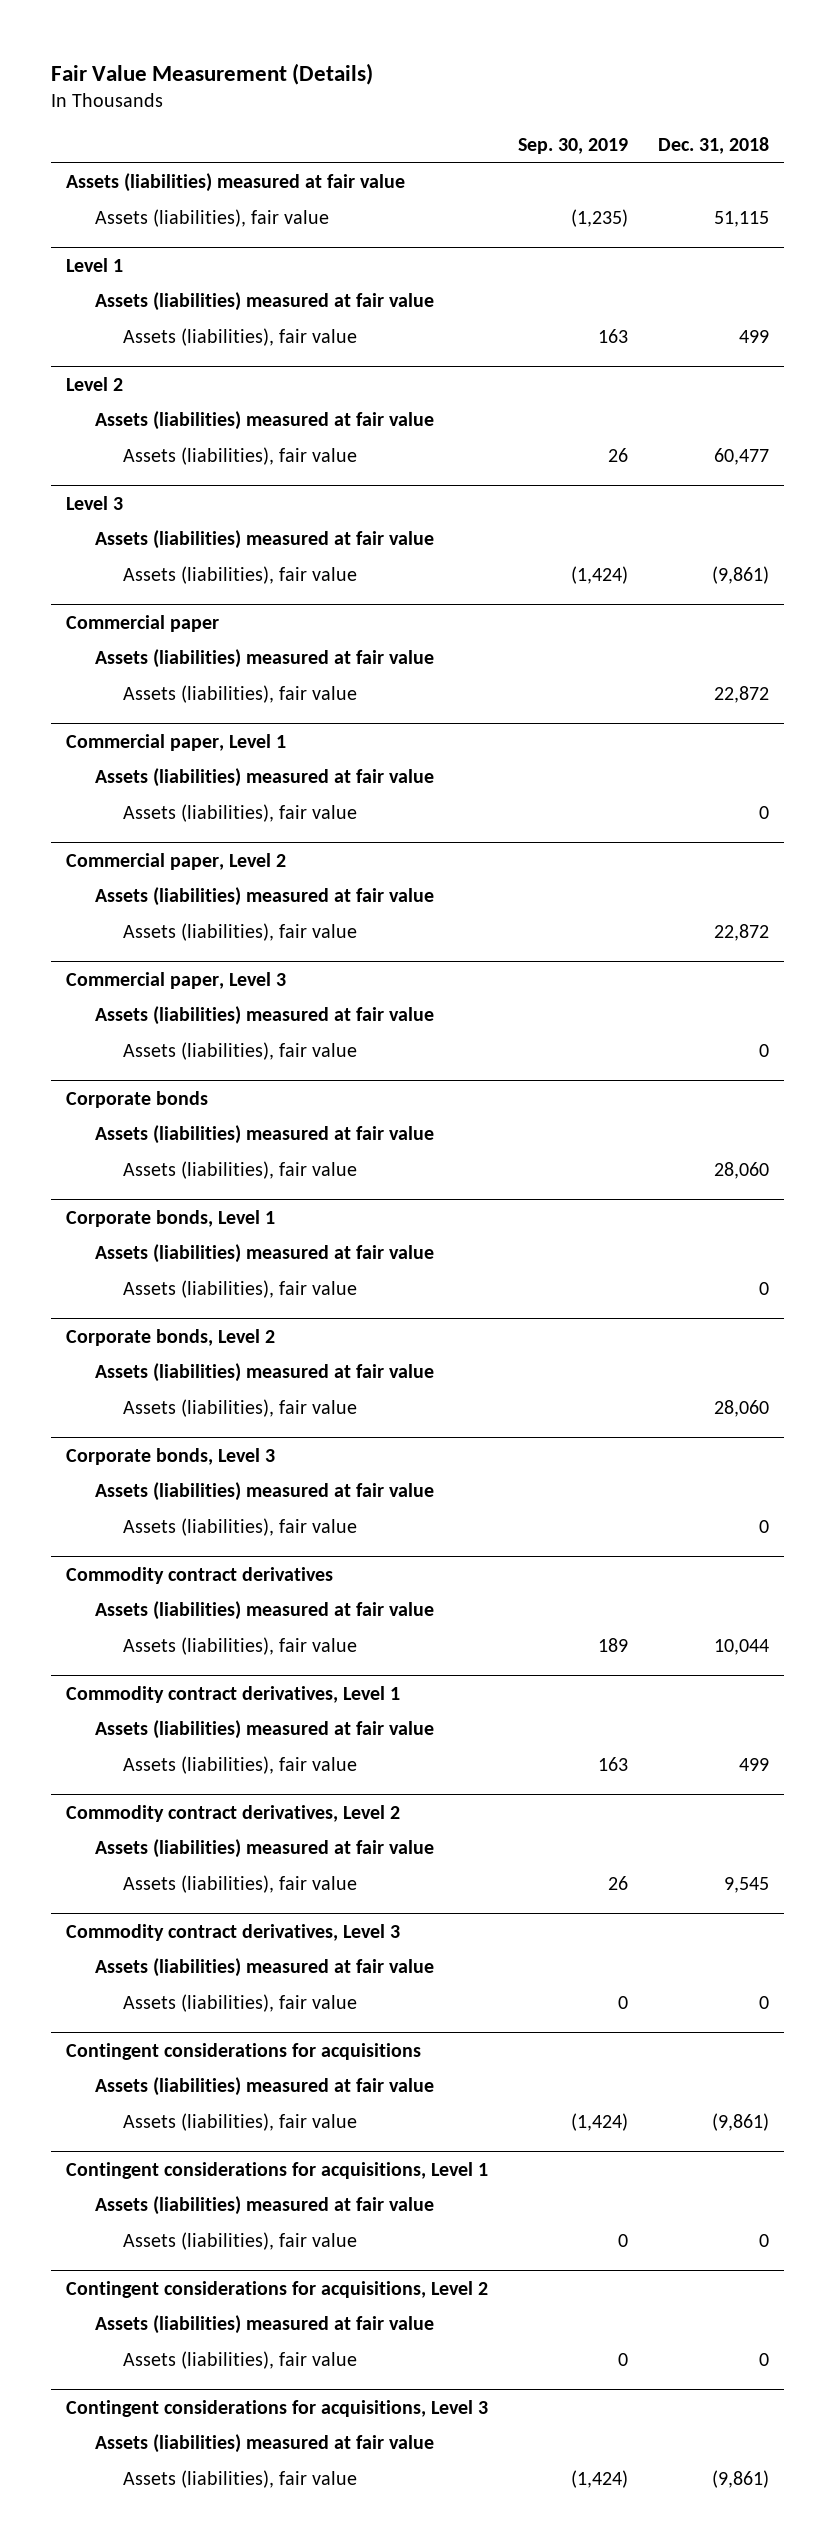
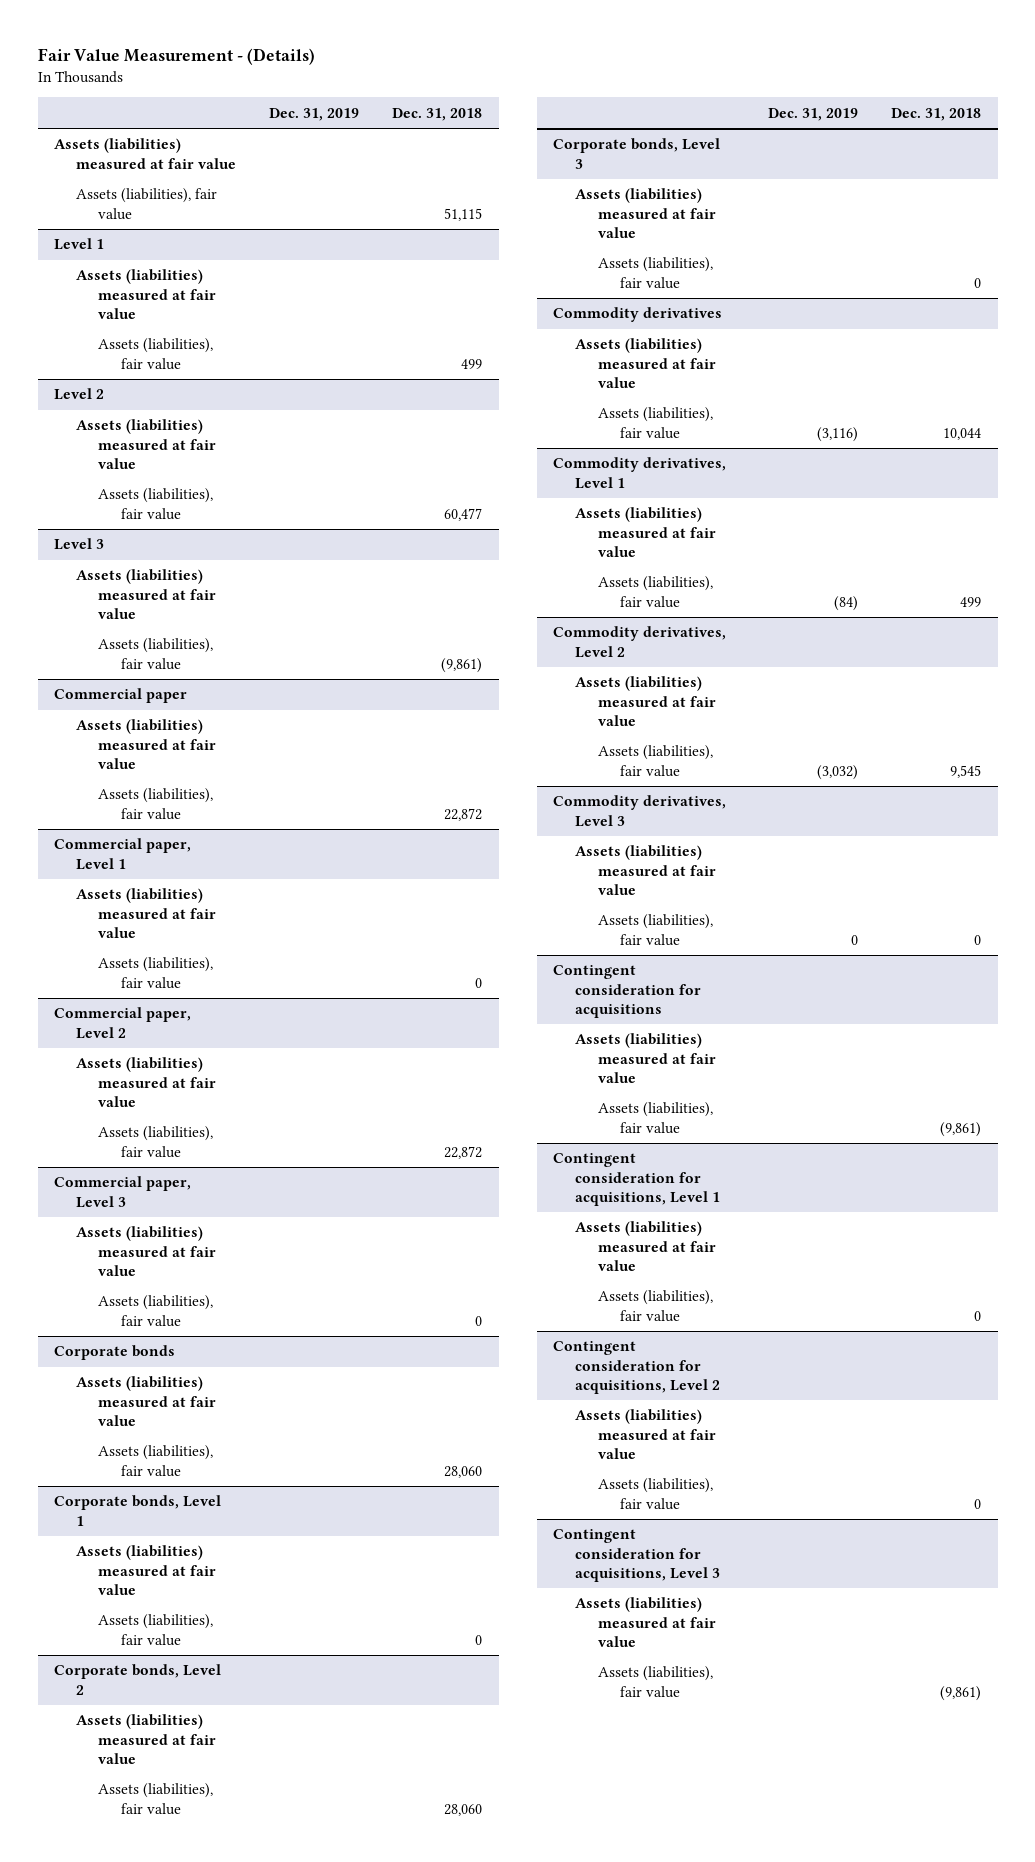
- Fair Value Measurement (Details)
+ Fair Value Measurement - (Details)
- | Sep. 30, 2019 | Dec. 31, 2018
+ | Dec. 31, 2019 | Dec. 31, 2018
- Commodity contract derivatives
+ Commodity derivatives
- Commodity contract derivatives, Level 1
+ Commodity derivatives, Level 1
- Commodity contract derivatives, Level 2
+ Commodity derivatives, Level 2
- Commodity contract derivatives, Level 3
+ Commodity derivatives, Level 3
- Contingent considerations for acquisitions
+ Contingent consideration for acquisitions
- Contingent considerations for acquisitions, Level 1
+ Contingent consideration for acquisitions, Level 1
- Contingent considerations for acquisitions, Level 2
+ Contingent consideration for acquisitions, Level 2
- Contingent considerations for acquisitions, Level 3
+ Contingent consideration for acquisitions, Level 3

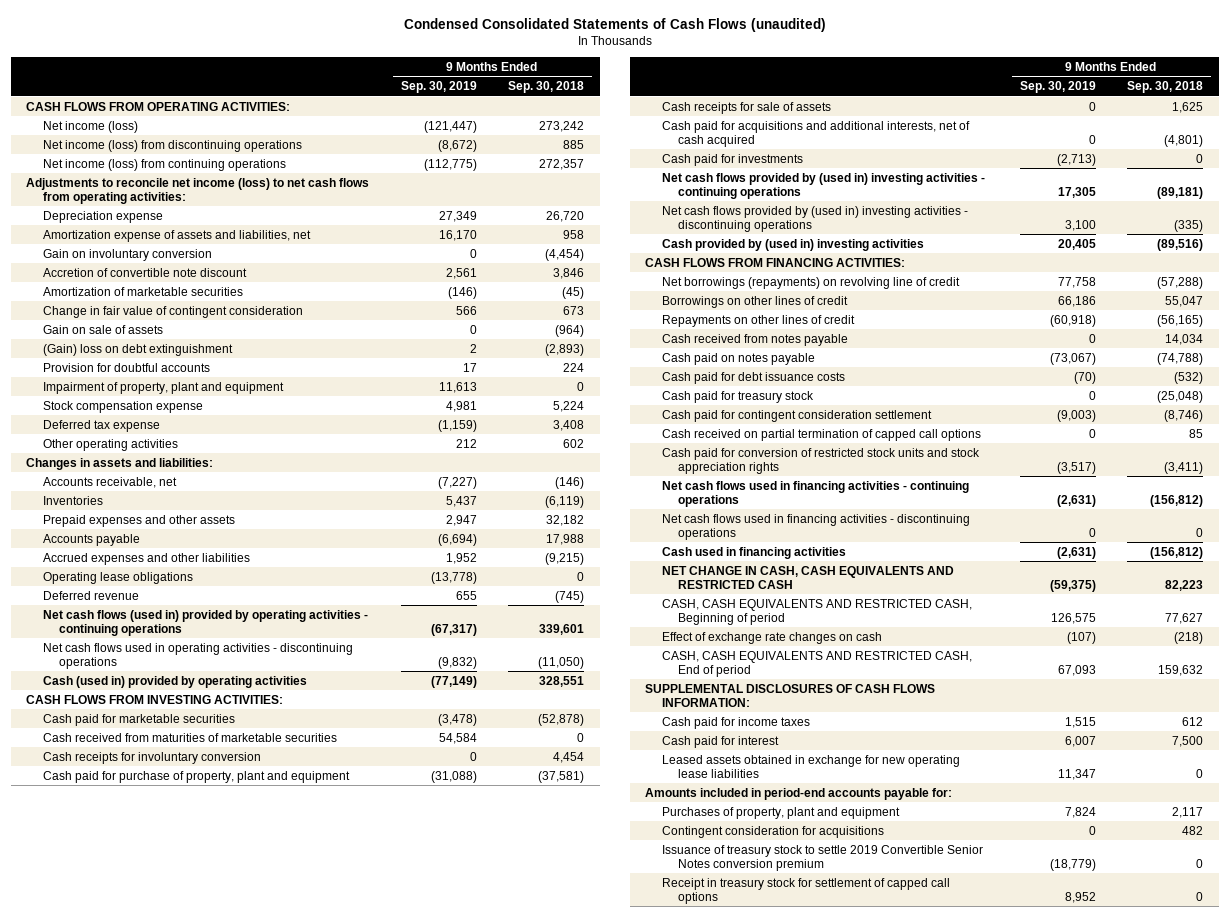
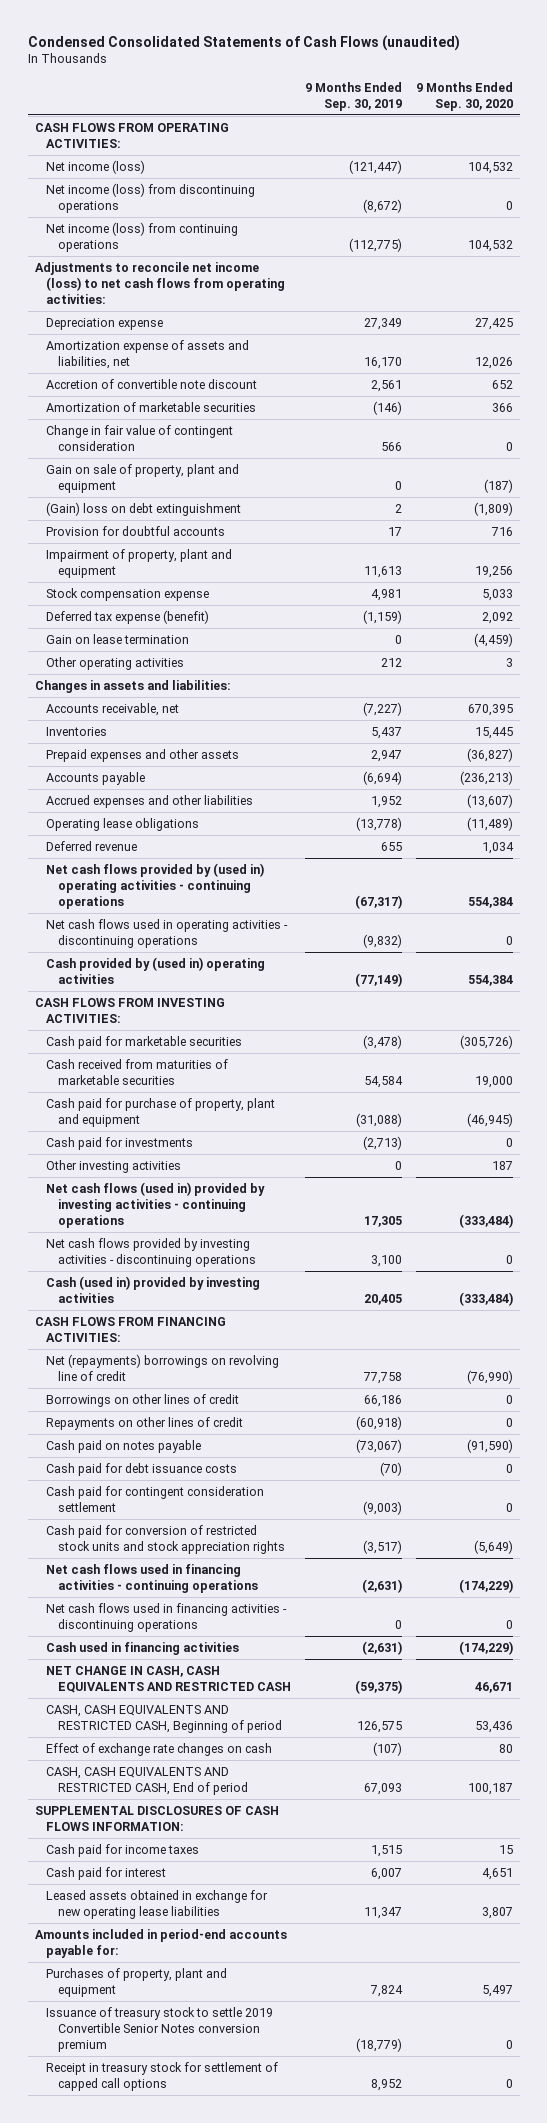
- | 9 Months Ended Sep. 30, 2019 | 9 Months Ended Sep. 30, 2018
+ | 9 Months Ended Sep. 30, 2019 | 9 Months Ended Sep. 30, 2020
- Gain on involuntary conversion | 0 | (4,454)
- Gain on sale of assets | 0 | (964)
+ Gain on sale of property, plant and equipment | 0 | (187)
- Deferred tax expense | (1,159) | 3,408
+ Deferred tax expense (benefit) | (1,159) | 2,092
+ Gain on lease termination | 0 | (4,459)
- Net cash flows (used in) provided by operating activities - continuing operations | (67,317) | 339,601
+ Net cash flows provided by (used in) operating activities - continuing operations | (67,317) | 554,384
- Cash (used in) provided by operating activities | (77,149) | 328,551
+ Cash provided by (used in) operating activities | (77,149) | 554,384
- Cash receipts for involuntary conversion | 0 | 4,454
- Cash receipts for sale of assets | 0 | 1,625
- Cash paid for acquisitions and additional interests, net of cash acquired | 0 | (4,801)
- Net cash flows provided by (used in) investing activities - continuing operations | 17,305 | (89,181)
- Net cash flows provided by (used in) investing activities - discontinuing operations | 3,100 | (335)
- Cash provided by (used in) investing activities | 20,405 | (89,516)
+ Other investing activities | 0 | 187
+ Net cash flows (used in) provided by investing activities - continuing operations | 17,305 | (333,484)
+ Net cash flows provided by investing activities - discontinuing operations | 3,100 | 0
+ Cash (used in) provided by investing activities | 20,405 | (333,484)
- Net borrowings (repayments) on revolving line of credit | 77,758 | (57,288)
+ Net (repayments) borrowings on revolving line of credit | 77,758 | (76,990)
- Cash received from notes payable | 0 | 14,034
- Cash paid for treasury stock | 0 | (25,048)
- Cash received on partial termination of capped call options | 0 | 85
- Contingent consideration for acquisitions | 0 | 482

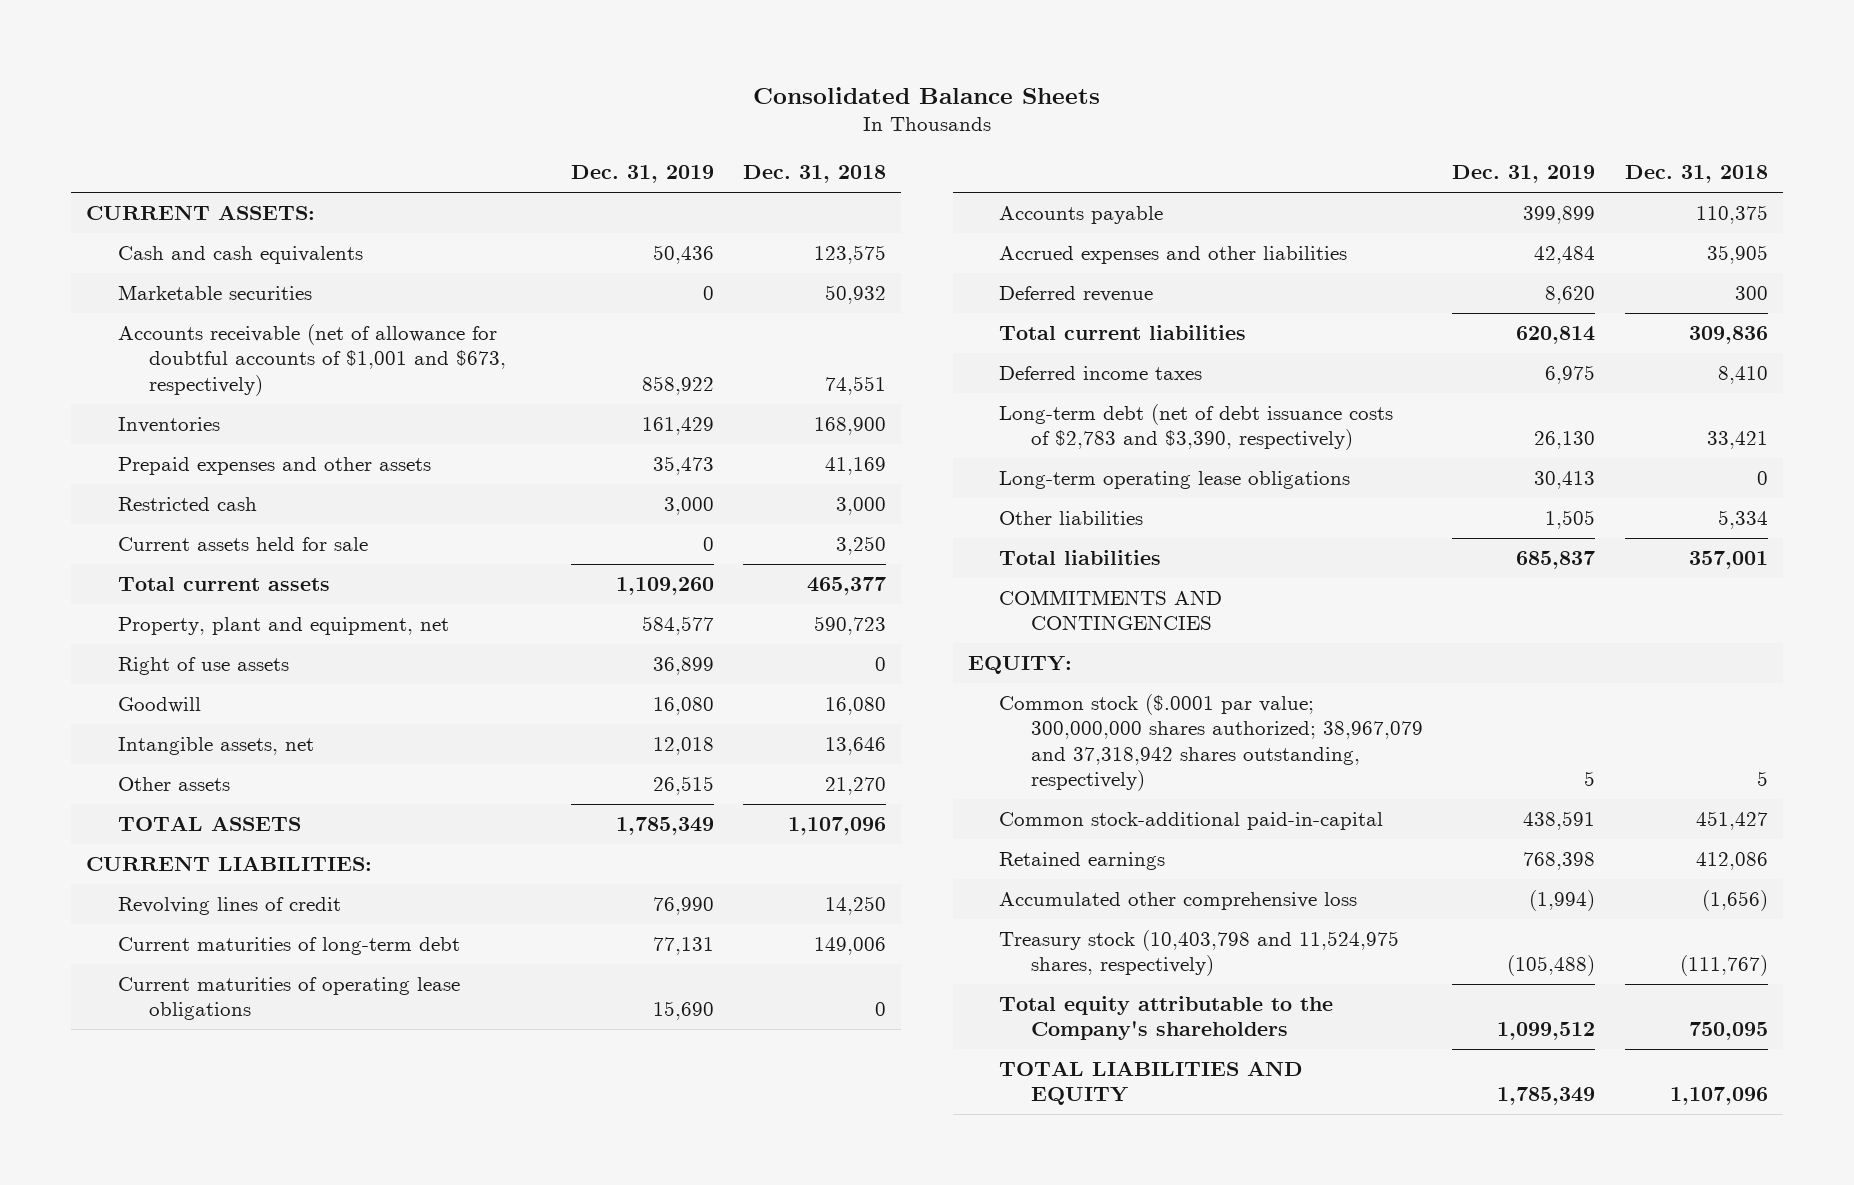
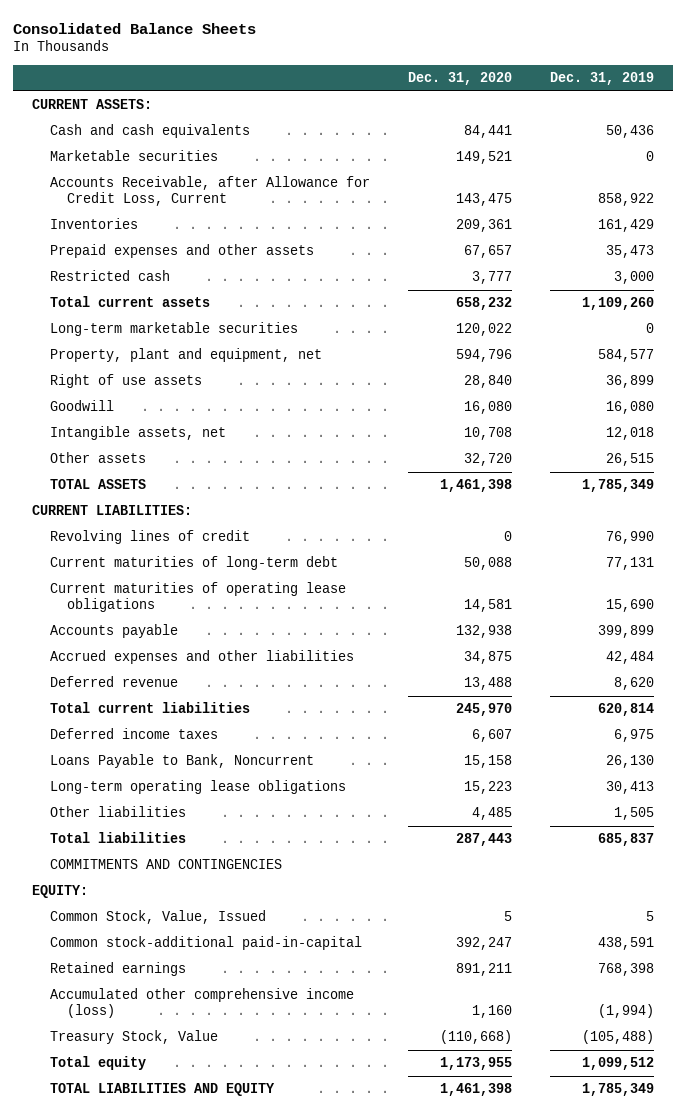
- | Dec. 31, 2019 | Dec. 31, 2018
+ | Dec. 31, 2020 | Dec. 31, 2019
- Accounts receivable (net of allowance for doubtful accounts of $1,001 and $673, respectively) | 858,922 | 74,551
+ Accounts Receivable, after Allowance for Credit Loss, Current | 143,475 | 858,922
- Current assets held for sale | 0 | 3,250
+ Long-term marketable securities | 120,022 | 0
- Long-term debt (net of debt issuance costs of $2,783 and $3,390, respectively) | 26,130 | 33,421
+ Loans Payable to Bank, Noncurrent | 15,158 | 26,130
- Common stock ($.0001 par value; 300,000,000 shares authorized; 38,967,079 and 37,318,942 shares outstanding, respectively) | 5 | 5
+ Common Stock, Value, Issued | 5 | 5
- Accumulated other comprehensive loss | (1,994) | (1,656)
- Treasury stock (10,403,798 and 11,524,975 shares, respectively) | (105,488) | (111,767)
- Total equity attributable to the Company's shareholders | 1,099,512 | 750,095
+ Accumulated other comprehensive income (loss) | 1,160 | (1,994)
+ Treasury Stock, Value | (110,668) | (105,488)
+ Total equity | 1,173,955 | 1,099,512

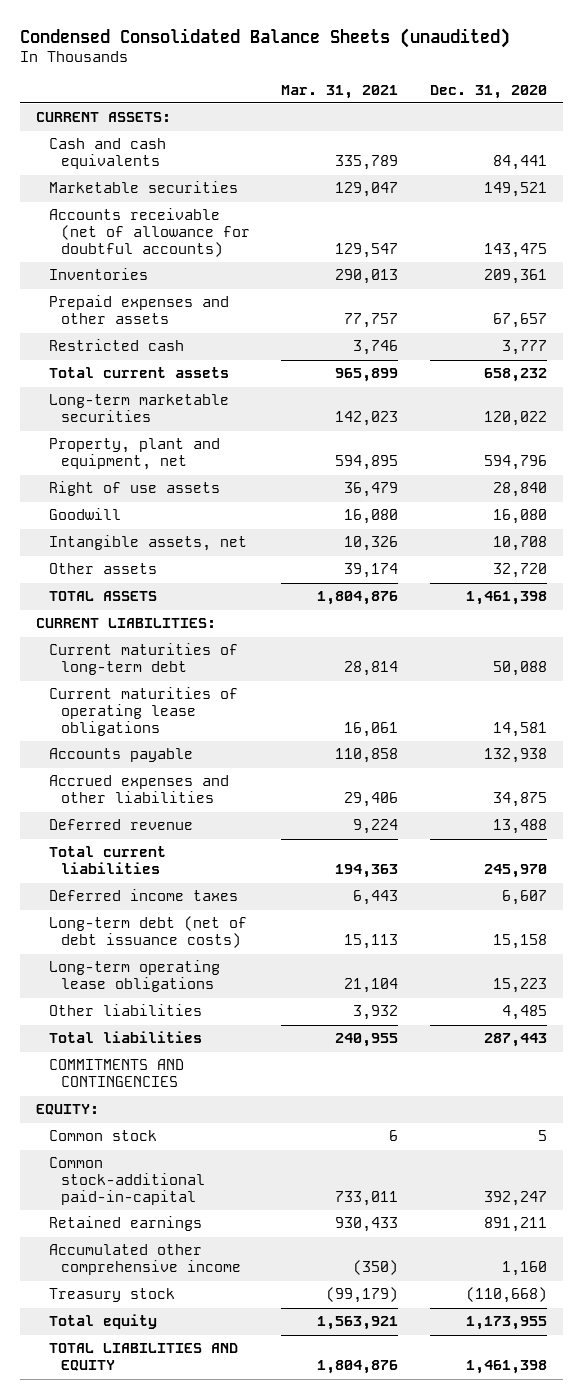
- Consolidated Balance Sheets
+ Condensed Consolidated Balance Sheets (unaudited)
- | Dec. 31, 2020 | Dec. 31, 2019
+ | Mar. 31, 2021 | Dec. 31, 2020
- Accounts Receivable, after Allowance for Credit Loss, Current | 143,475 | 858,922
+ Accounts receivable (net of allowance for doubtful accounts) | 129,547 | 143,475
- Revolving lines of credit | 0 | 76,990
- Loans Payable to Bank, Noncurrent | 15,158 | 26,130
+ Long-term debt (net of debt issuance costs) | 15,113 | 15,158
- Common Stock, Value, Issued | 5 | 5
+ Common stock | 6 | 5
- Accumulated other comprehensive income (loss) | 1,160 | (1,994)
- Treasury Stock, Value | (110,668) | (105,488)
+ Accumulated other comprehensive income | (350) | 1,160
+ Treasury stock | (99,179) | (110,668)

